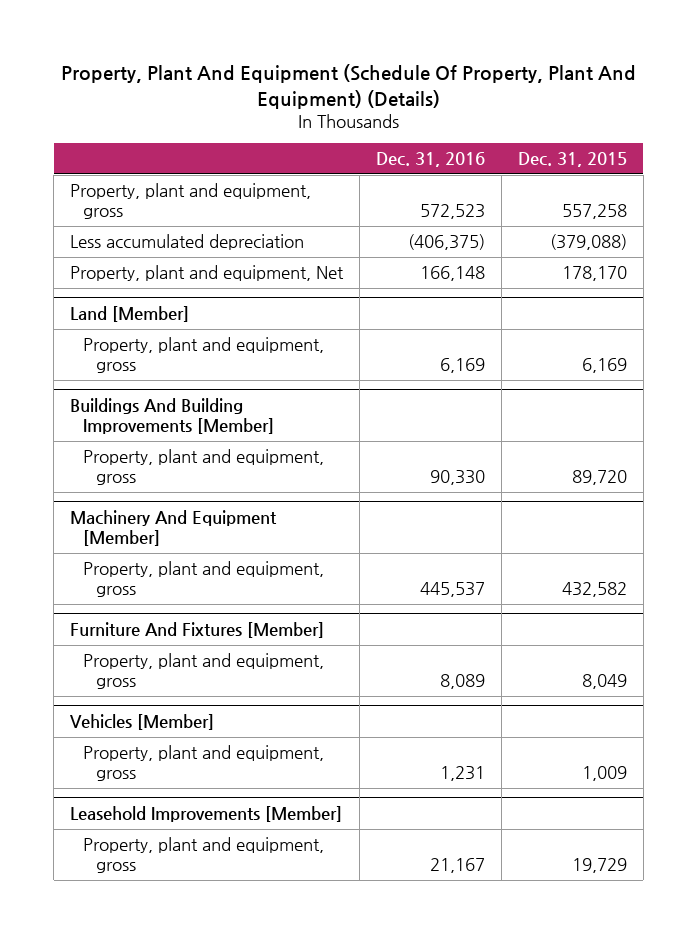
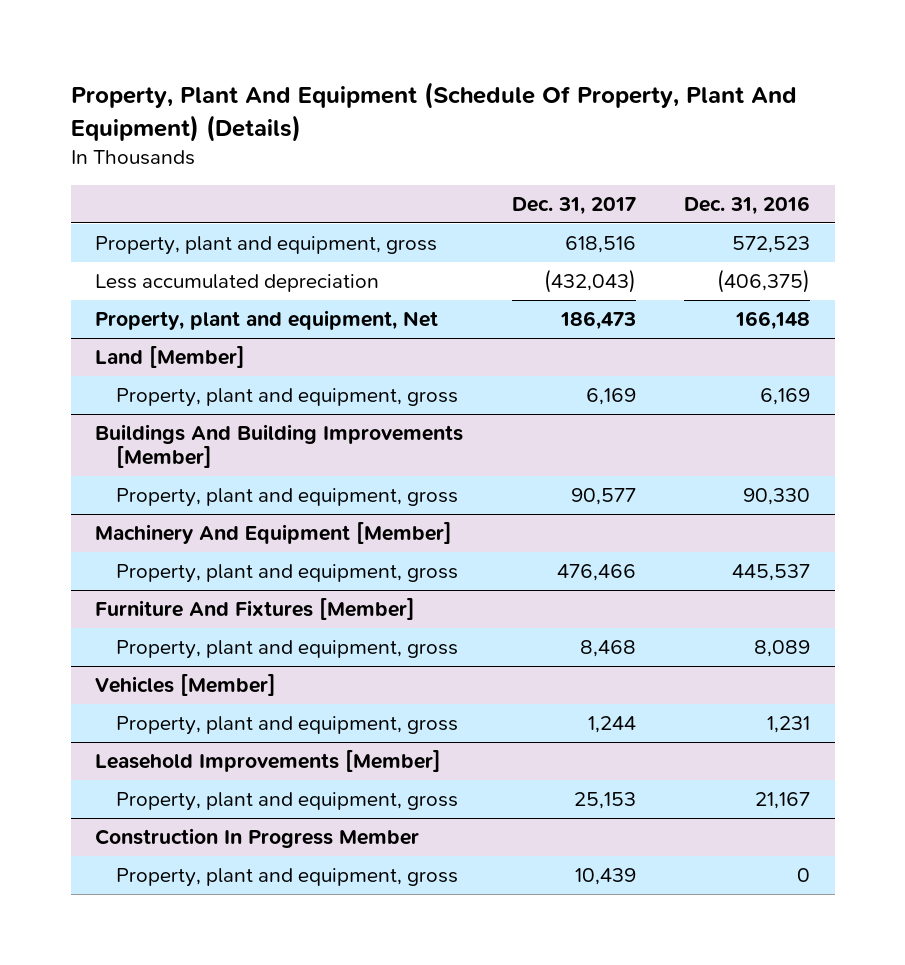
- | Dec. 31, 2016 | Dec. 31, 2015
+ | Dec. 31, 2017 | Dec. 31, 2016
+ Construction In Progress Member
+ Property, plant and equipment, gross | 10,439 | 0

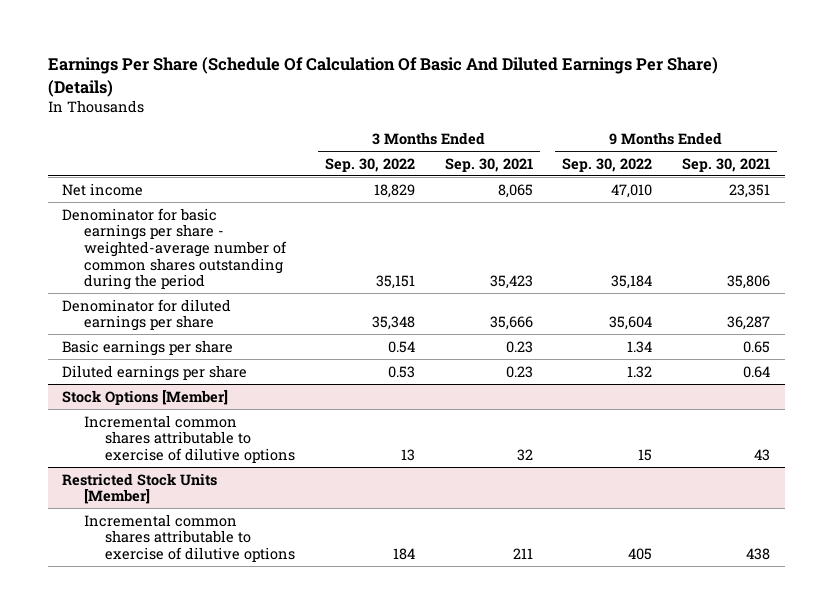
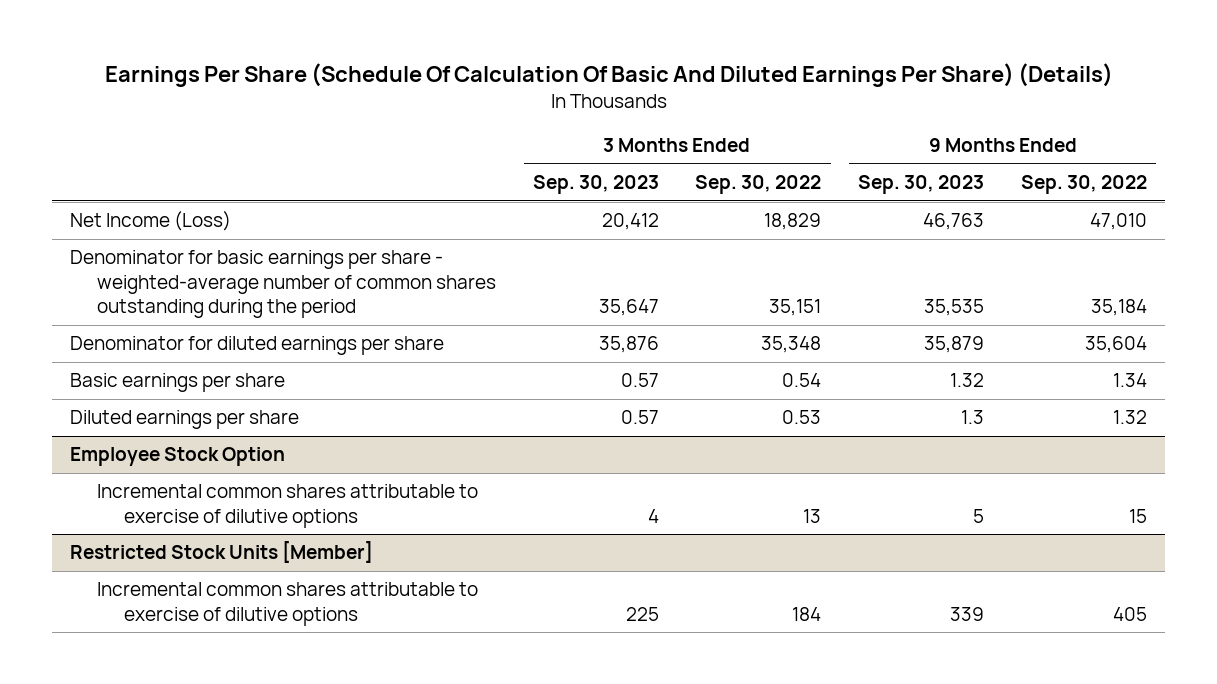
- | 3 Months Ended Sep. 30, 2022 | 3 Months Ended Sep. 30, 2021 | 9 Months Ended Sep. 30, 2022 | 9 Months Ended Sep. 30, 2021
+ | 3 Months Ended Sep. 30, 2023 | 3 Months Ended Sep. 30, 2022 | 9 Months Ended Sep. 30, 2023 | 9 Months Ended Sep. 30, 2022
- Net income | 18,829 | 8,065 | 47,010 | 23,351
+ Net Income (Loss) | 20,412 | 18,829 | 46,763 | 47,010
- Stock Options [Member]
+ Employee Stock Option

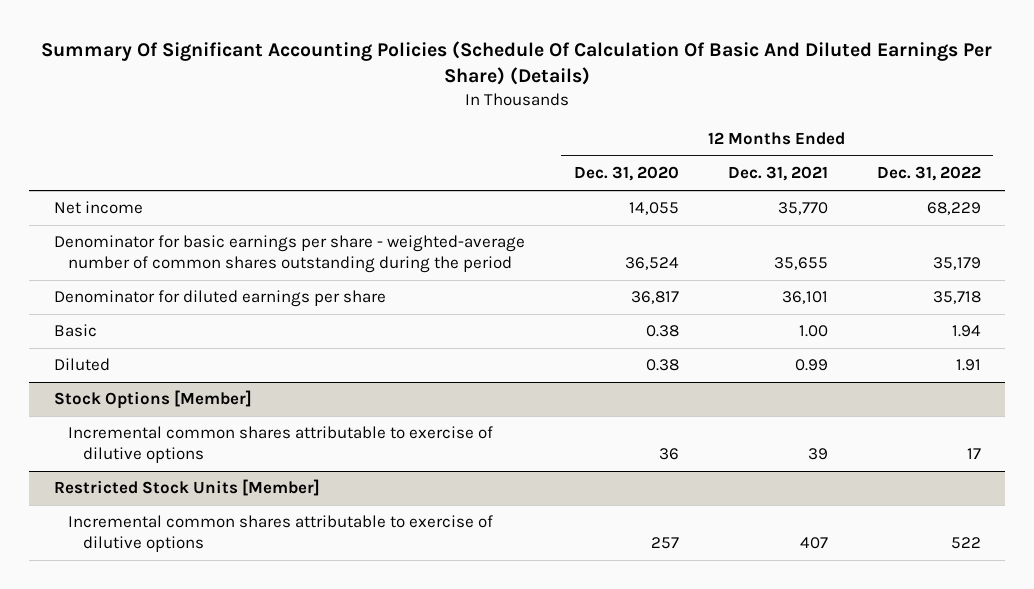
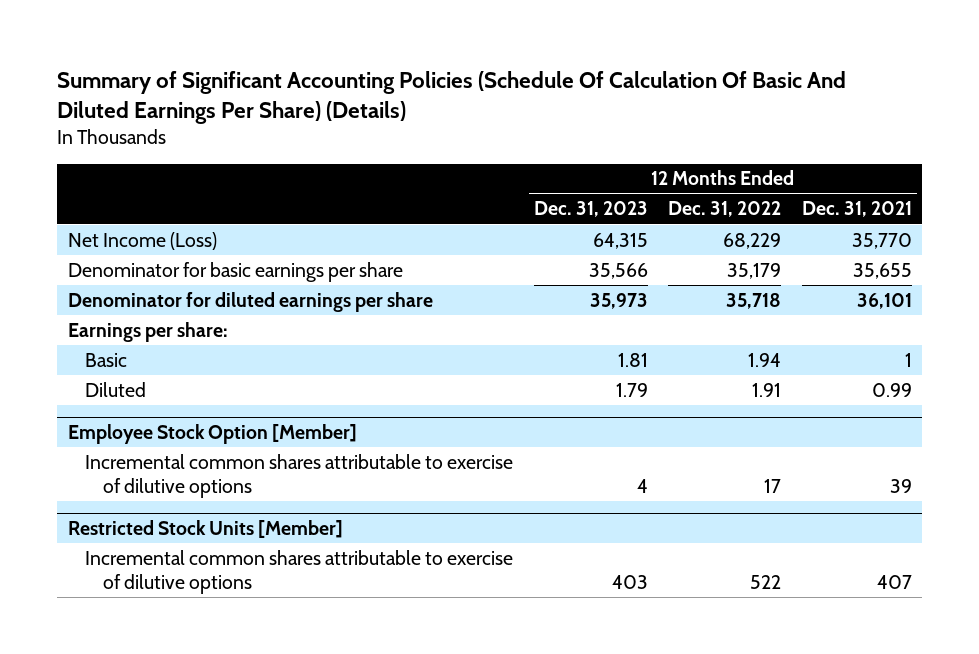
- Summary Of Significant Accounting Policies (Schedule Of Calculation Of Basic And Diluted Earnings Per Share) (Details)
+ Summary of Significant Accounting Policies (Schedule Of Calculation Of Basic And Diluted Earnings Per Share) (Details)
- | 12 Months Ended Dec. 31, 2020 | 12 Months Ended Dec. 31, 2021 | 12 Months Ended Dec. 31, 2022
+ | 12 Months Ended Dec. 31, 2023 | 12 Months Ended Dec. 31, 2022 | 12 Months Ended Dec. 31, 2021
- Net income | 14,055 | 35,770 | 68,229
- Denominator for basic earnings per share - weighted-average number of common shares outstanding during the period | 36,524 | 35,655 | 35,179
+ Net Income (Loss) | 64,315 | 68,229 | 35,770
+ Denominator for basic earnings per share | 35,566 | 35,179 | 35,655
- Basic | 0.38 | 1.00 | 1.94
+ Earnings per share:
+ Basic | 1.81 | 1.94 | 1
- Stock Options [Member]
+ Employee Stock Option [Member]

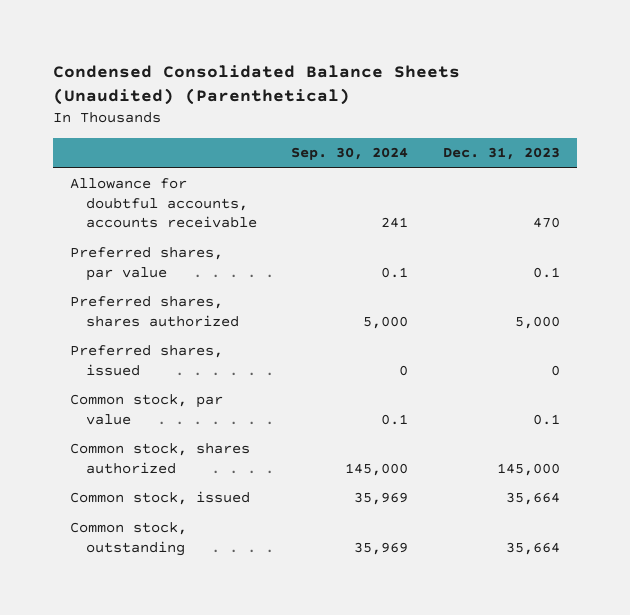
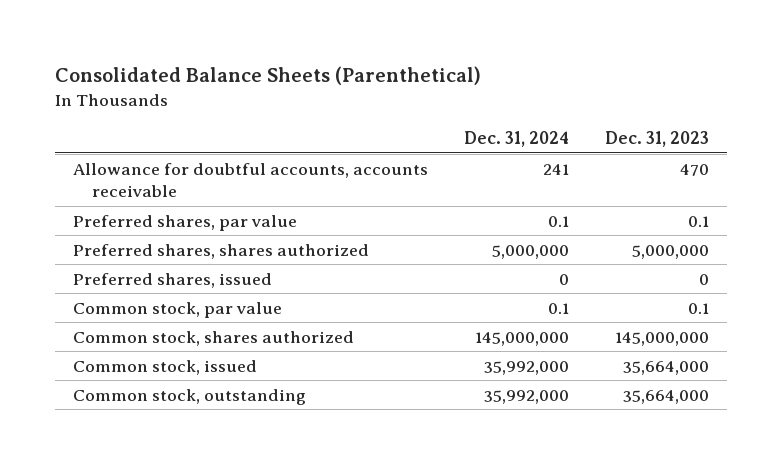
- Condensed Consolidated Balance Sheets (Unaudited) (Parenthetical)
+ Consolidated Balance Sheets (Parenthetical)
- | Sep. 30, 2024 | Dec. 31, 2023
+ | Dec. 31, 2024 | Dec. 31, 2023
- Preferred shares, shares authorized | 5,000 | 5,000
+ Preferred shares, shares authorized | 5,000,000 | 5,000,000
- Common stock, shares authorized | 145,000 | 145,000
- Common stock, issued | 35,969 | 35,664
- Common stock, outstanding | 35,969 | 35,664
+ Common stock, shares authorized | 145,000,000 | 145,000,000
+ Common stock, issued | 35,992,000 | 35,664,000
+ Common stock, outstanding | 35,992,000 | 35,664,000

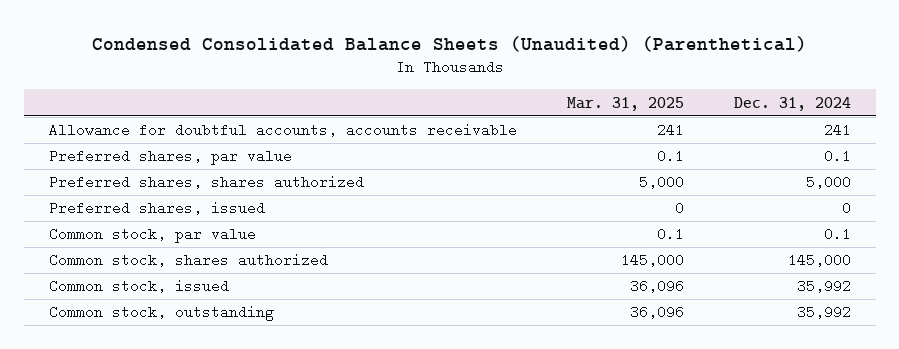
- Consolidated Balance Sheets (Parenthetical)
+ Condensed Consolidated Balance Sheets (Unaudited) (Parenthetical)
- | Dec. 31, 2024 | Dec. 31, 2023
+ | Mar. 31, 2025 | Dec. 31, 2024
- Preferred shares, shares authorized | 5,000,000 | 5,000,000
+ Preferred shares, shares authorized | 5,000 | 5,000
- Common stock, shares authorized | 145,000,000 | 145,000,000
- Common stock, issued | 35,992,000 | 35,664,000
- Common stock, outstanding | 35,992,000 | 35,664,000
+ Common stock, shares authorized | 145,000 | 145,000
+ Common stock, issued | 36,096 | 35,992
+ Common stock, outstanding | 36,096 | 35,992

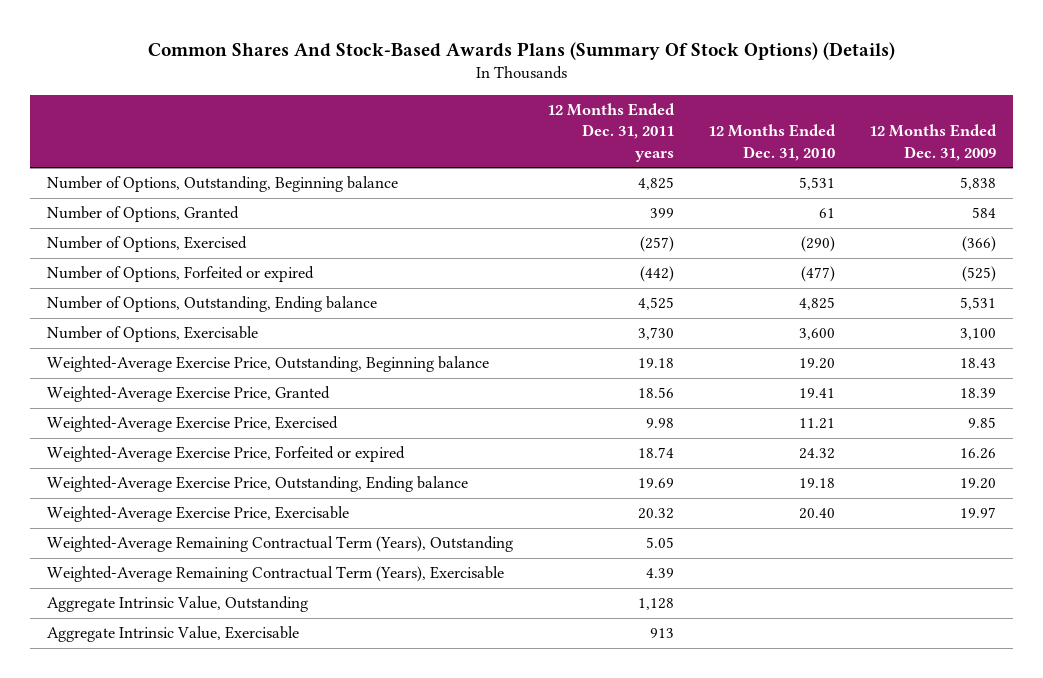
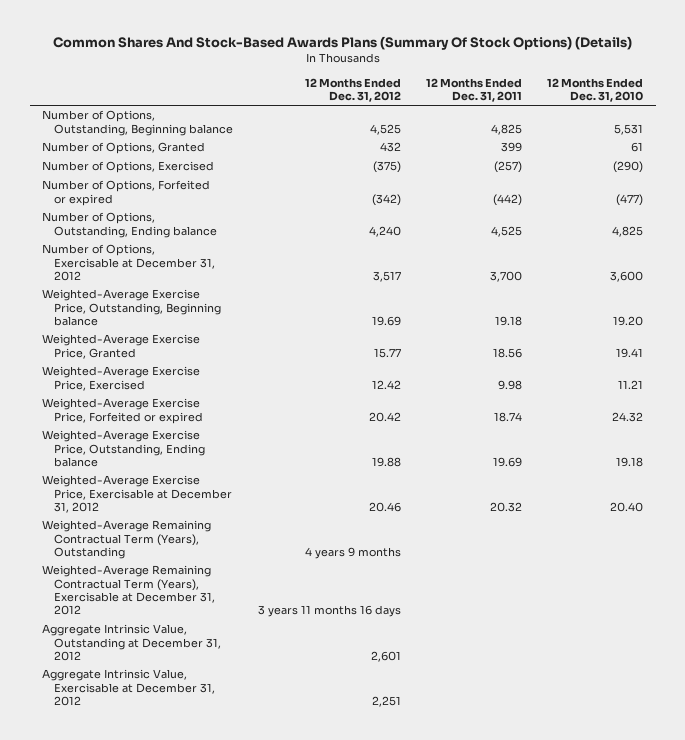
- | 12 Months Ended Dec. 31, 2011 years | 12 Months Ended Dec. 31, 2010 | 12 Months Ended Dec. 31, 2009
+ | 12 Months Ended Dec. 31, 2012 | 12 Months Ended Dec. 31, 2011 | 12 Months Ended Dec. 31, 2010
- Number of Options, Exercisable | 3,730 | 3,600 | 3,100
+ Number of Options, Exercisable at December 31, 2012 | 3,517 | 3,700 | 3,600
- Weighted-Average Exercise Price, Exercisable | 20.32 | 20.40 | 19.97
+ Weighted-Average Exercise Price, Exercisable at December 31, 2012 | 20.46 | 20.32 | 20.40
- Weighted-Average Remaining Contractual Term (Years), Exercisable | 4.39 | |
- Aggregate Intrinsic Value, Outstanding | 1,128 | |
- Aggregate Intrinsic Value, Exercisable | 913 | |
+ Weighted-Average Remaining Contractual Term (Years), Exercisable at December 31, 2012 | 3 years 11 months 16 days | |
+ Aggregate Intrinsic Value, Outstanding at December 31, 2012 | 2,601 | |
+ Aggregate Intrinsic Value, Exercisable at December 31, 2012 | 2,251 | |

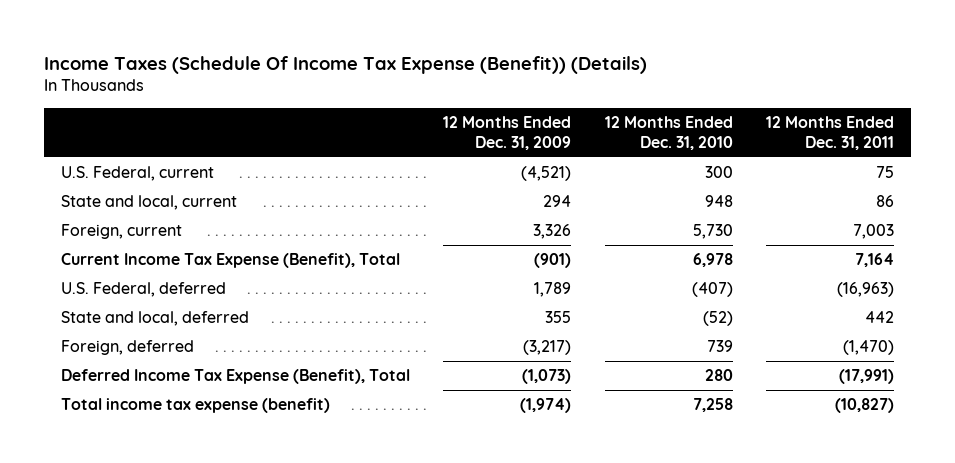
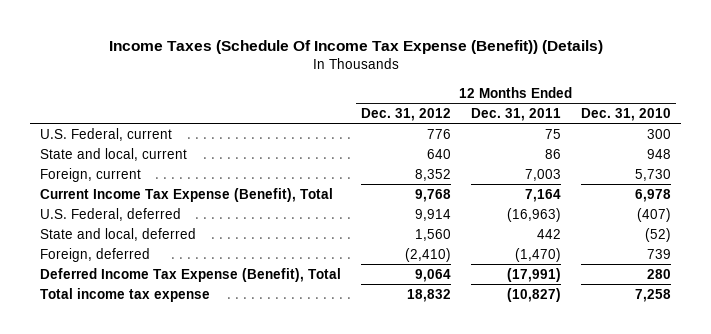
- | 12 Months Ended Dec. 31, 2009 | 12 Months Ended Dec. 31, 2010 | 12 Months Ended Dec. 31, 2011
+ | 12 Months Ended Dec. 31, 2012 | 12 Months Ended Dec. 31, 2011 | 12 Months Ended Dec. 31, 2010
- Total income tax expense (benefit) | (1,974) | 7,258 | (10,827)
+ Total income tax expense | 18,832 | (10,827) | 7,258

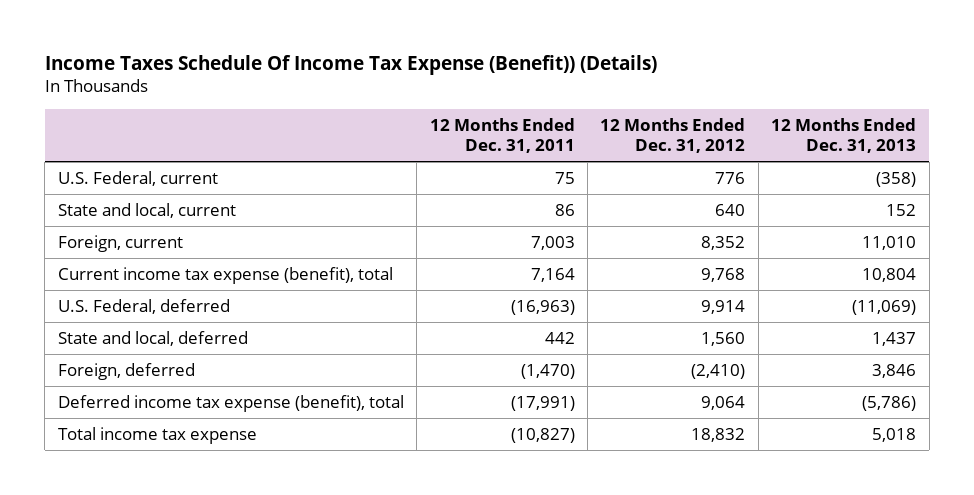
- Income Taxes (Schedule Of Income Tax Expense (Benefit)) (Details)
+ Income Taxes Schedule Of Income Tax Expense (Benefit)) (Details)
- | 12 Months Ended Dec. 31, 2012 | 12 Months Ended Dec. 31, 2011 | 12 Months Ended Dec. 31, 2010
+ | 12 Months Ended Dec. 31, 2011 | 12 Months Ended Dec. 31, 2012 | 12 Months Ended Dec. 31, 2013
- Current Income Tax Expense (Benefit), Total | 9,768 | 7,164 | 6,978
+ Current income tax expense (benefit), total | 7,164 | 9,768 | 10,804
- Deferred Income Tax Expense (Benefit), Total | 9,064 | (17,991) | 280
+ Deferred income tax expense (benefit), total | (17,991) | 9,064 | (5,786)

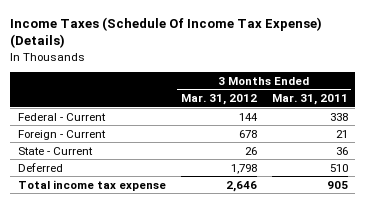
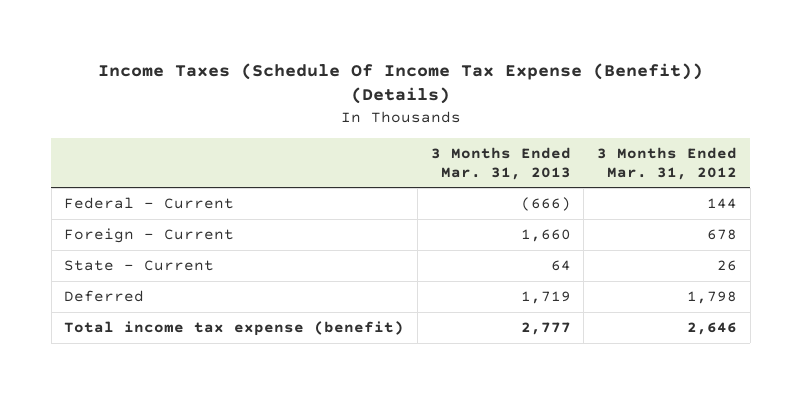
- Income Taxes (Schedule Of Income Tax Expense) (Details)
+ Income Taxes (Schedule Of Income Tax Expense (Benefit)) (Details)
- | 3 Months Ended Mar. 31, 2012 | 3 Months Ended Mar. 31, 2011
+ | 3 Months Ended Mar. 31, 2013 | 3 Months Ended Mar. 31, 2012
- Total income tax expense | 2,646 | 905
+ Total income tax expense (benefit) | 2,777 | 2,646

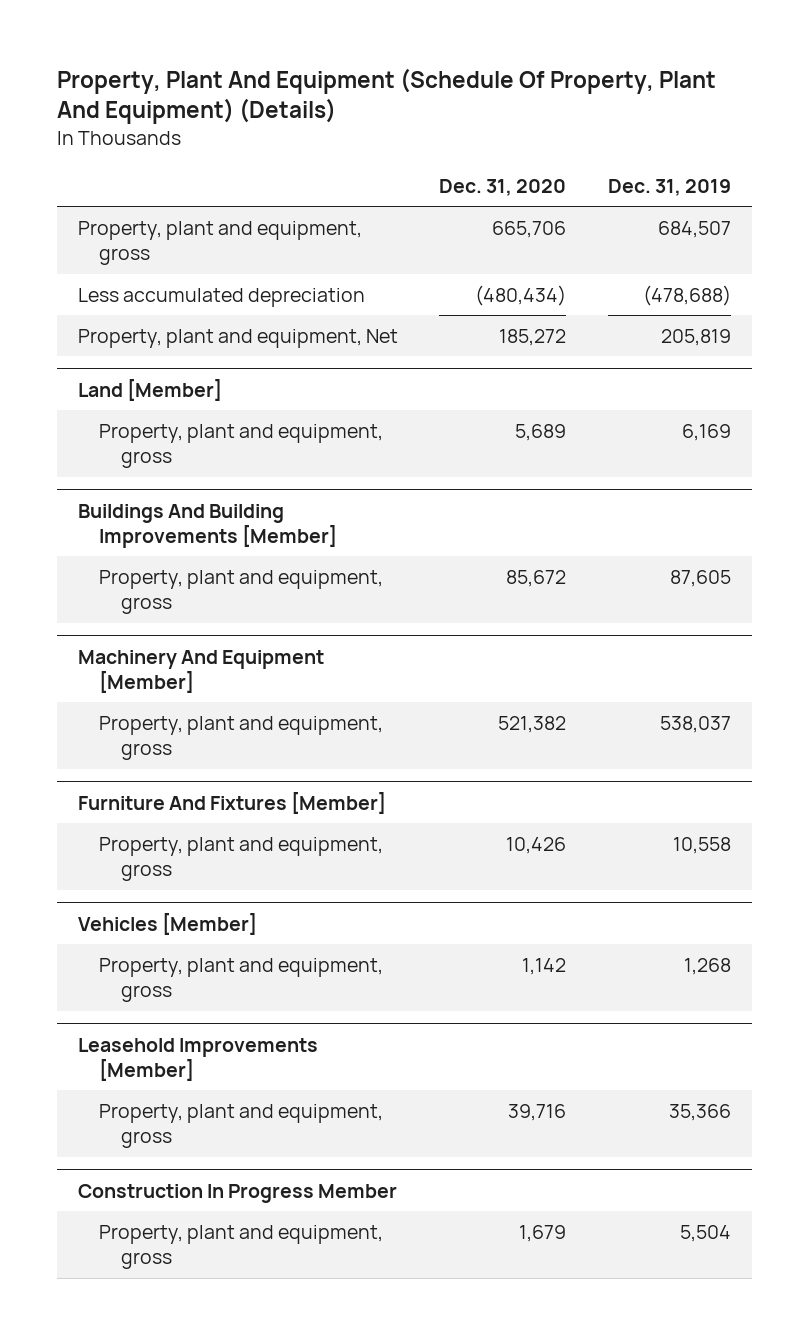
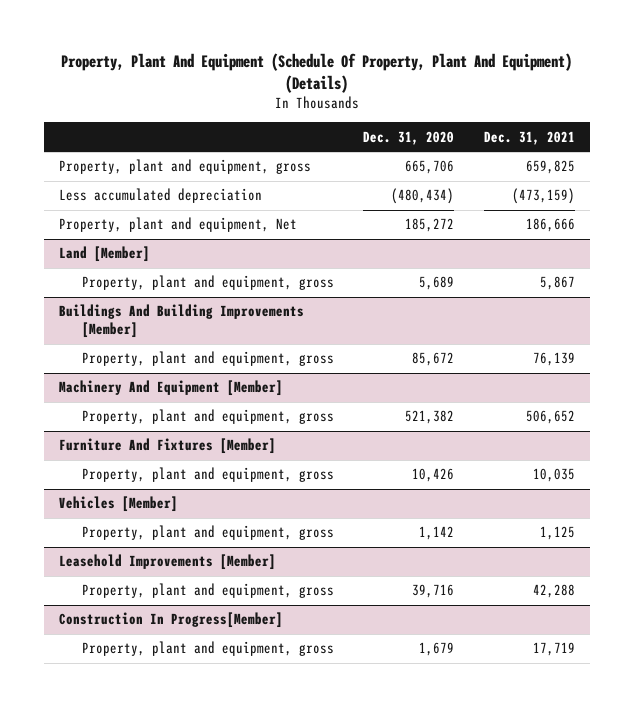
- | Dec. 31, 2020 | Dec. 31, 2019
+ | Dec. 31, 2020 | Dec. 31, 2021
- Construction In Progress Member
+ Construction In Progress[Member]

